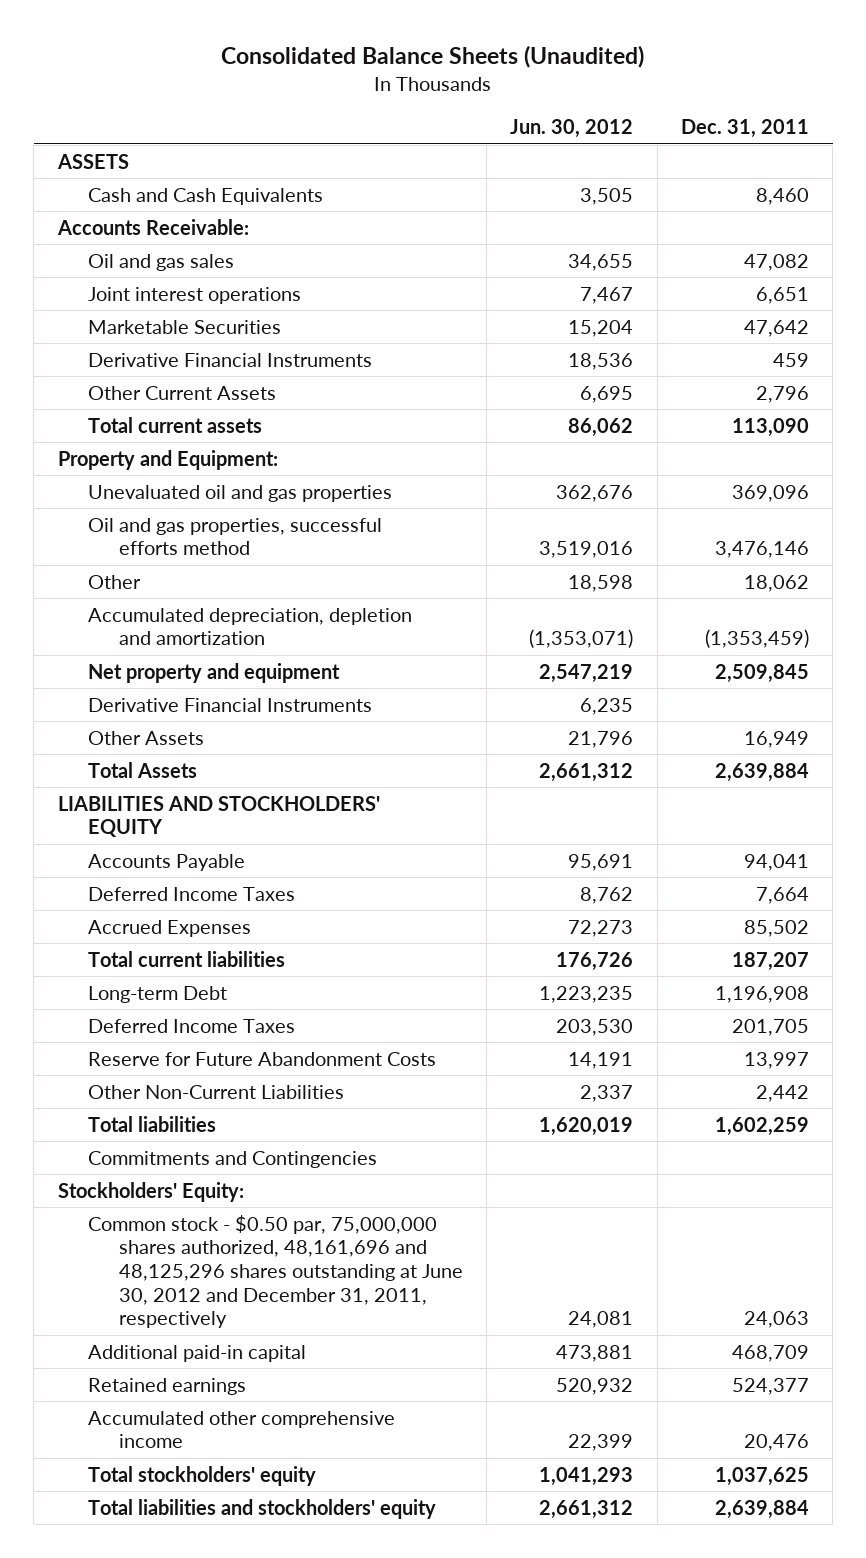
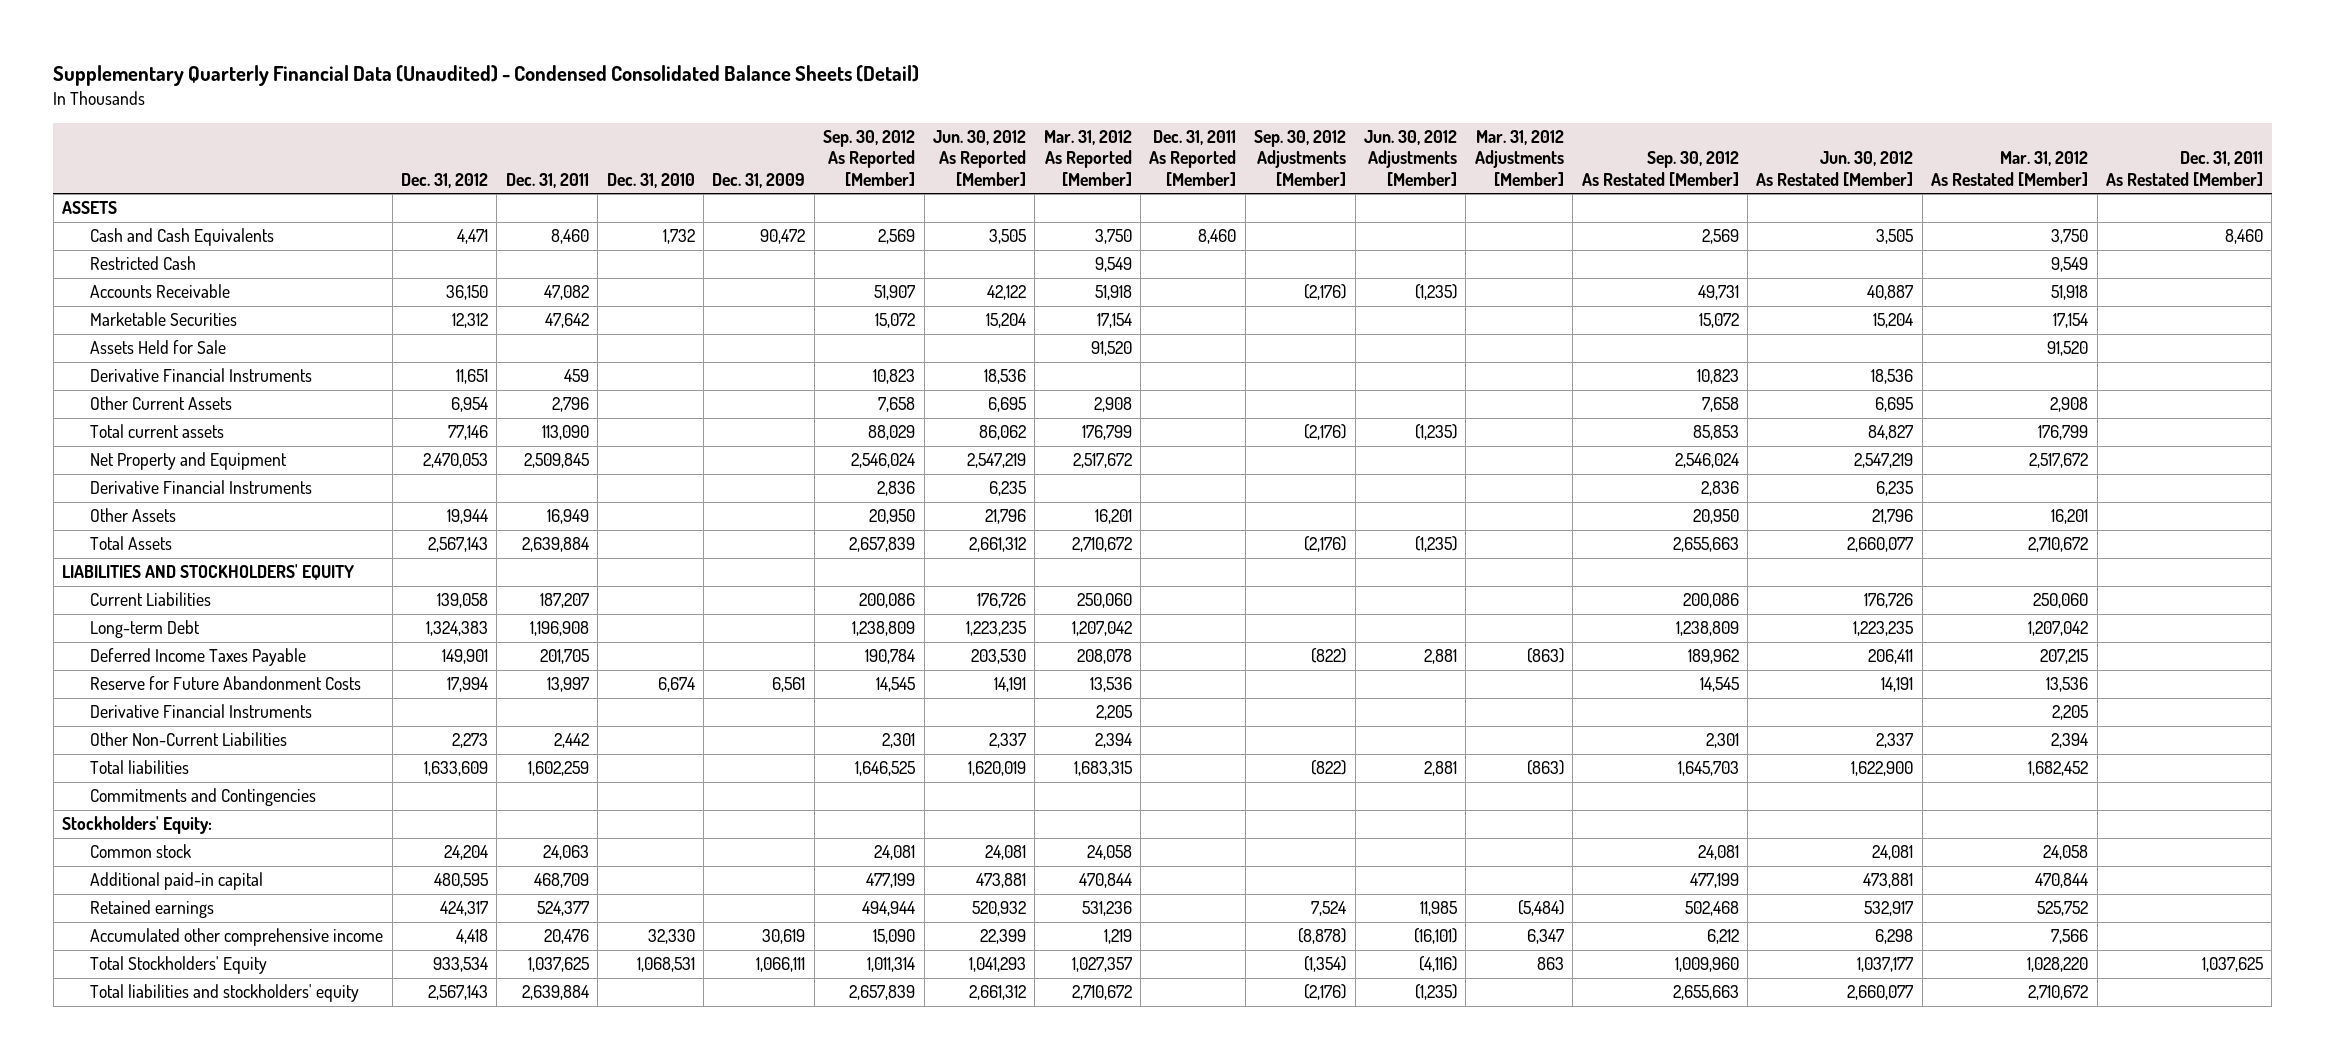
- Consolidated Balance Sheets (Unaudited)
+ Supplementary Quarterly Financial Data (Unaudited) - Condensed Consolidated Balance Sheets (Detail)
- | Jun. 30, 2012 | Dec. 31, 2011
+ | Dec. 31, 2012 | Dec. 31, 2011 | Dec. 31, 2010 | Dec. 31, 2009 | Sep. 30, 2012 As Reported [Member] | Jun. 30, 2012 As Reported [Member] | Mar. 31, 2012 As Reported [Member] | Dec. 31, 2011 As Reported [Member] | Sep. 30, 2012 Adjustments [Member] | Jun. 30, 2012 Adjustments [Member] | Mar. 31, 2012 Adjustments [Member] | Sep. 30, 2012 As Restated [Member] | Jun. 30, 2012 As Restated [Member] | Mar. 31, 2012 As Restated [Member] | Dec. 31, 2011 As Restated [Member]
- Accounts Receivable:
- Oil and gas sales | 34,655 | 47,082
- Joint interest operations | 7,467 | 6,651
+ Restricted Cash | | | | | | | 9,549 | | | | | | | 9,549 |
+ Accounts Receivable | 36,150 | 47,082 | | | 51,907 | 42,122 | 51,918 | | (2,176) | (1,235) | | 49,731 | 40,887 | 51,918 |
+ Assets Held for Sale | | | | | | | 91,520 | | | | | | | 91,520 |
- Property and Equipment:
- Unevaluated oil and gas properties | 362,676 | 369,096
- Oil and gas properties, successful efforts method | 3,519,016 | 3,476,146
- Other | 18,598 | 18,062
- Accumulated depreciation, depletion and amortization | (1,353,071) | (1,353,459)
- Net property and equipment | 2,547,219 | 2,509,845
+ Net Property and Equipment | 2,470,053 | 2,509,845 | | | 2,546,024 | 2,547,219 | 2,517,672 | | | | | 2,546,024 | 2,547,219 | 2,517,672 |
- Accounts Payable | 95,691 | 94,041
- Deferred Income Taxes | 8,762 | 7,664
- Accrued Expenses | 72,273 | 85,502
- Total current liabilities | 176,726 | 187,207
+ Current Liabilities | 139,058 | 187,207 | | | 200,086 | 176,726 | 250,060 | | | | | 200,086 | 176,726 | 250,060 |
- Deferred Income Taxes | 203,530 | 201,705
+ Deferred Income Taxes Payable | 149,901 | 201,705 | | | 190,784 | 203,530 | 208,078 | | (822) | 2,881 | (863) | 189,962 | 206,411 | 207,215 |
+ Derivative Financial Instruments | | | | | | | 2,205 | | | | | | | 2,205 |
- Common stock - $0.50 par, 75,000,000 shares authorized, 48,161,696 and 48,125,296 shares outstanding at June 30, 2012 and December 31, 2011, respectively | 24,081 | 24,063
+ Common stock | 24,204 | 24,063 | | | 24,081 | 24,081 | 24,058 | | | | | 24,081 | 24,081 | 24,058 |
- Total stockholders' equity | 1,041,293 | 1,037,625
+ Total Stockholders' Equity | 933,534 | 1,037,625 | 1,068,531 | 1,066,111 | 1,011,314 | 1,041,293 | 1,027,357 | | (1,354) | (4,116) | 863 | 1,009,960 | 1,037,177 | 1,028,220 | 1,037,625

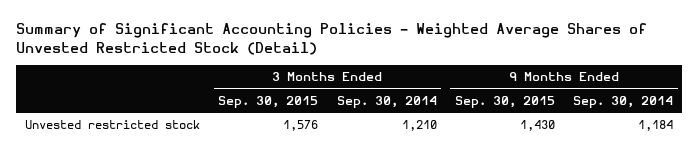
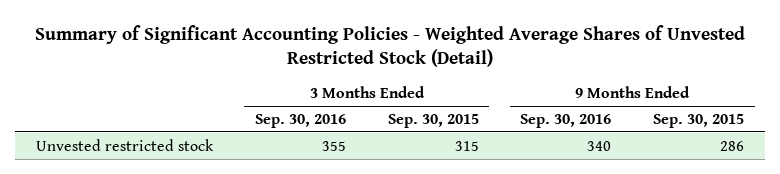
- | 3 Months Ended Sep. 30, 2015 | 3 Months Ended Sep. 30, 2014 | 9 Months Ended Sep. 30, 2015 | 9 Months Ended Sep. 30, 2014
+ | 3 Months Ended Sep. 30, 2016 | 3 Months Ended Sep. 30, 2015 | 9 Months Ended Sep. 30, 2016 | 9 Months Ended Sep. 30, 2015
- Unvested restricted stock | 1,576 | 1,210 | 1,430 | 1,184
+ Unvested restricted stock | 355 | 315 | 340 | 286

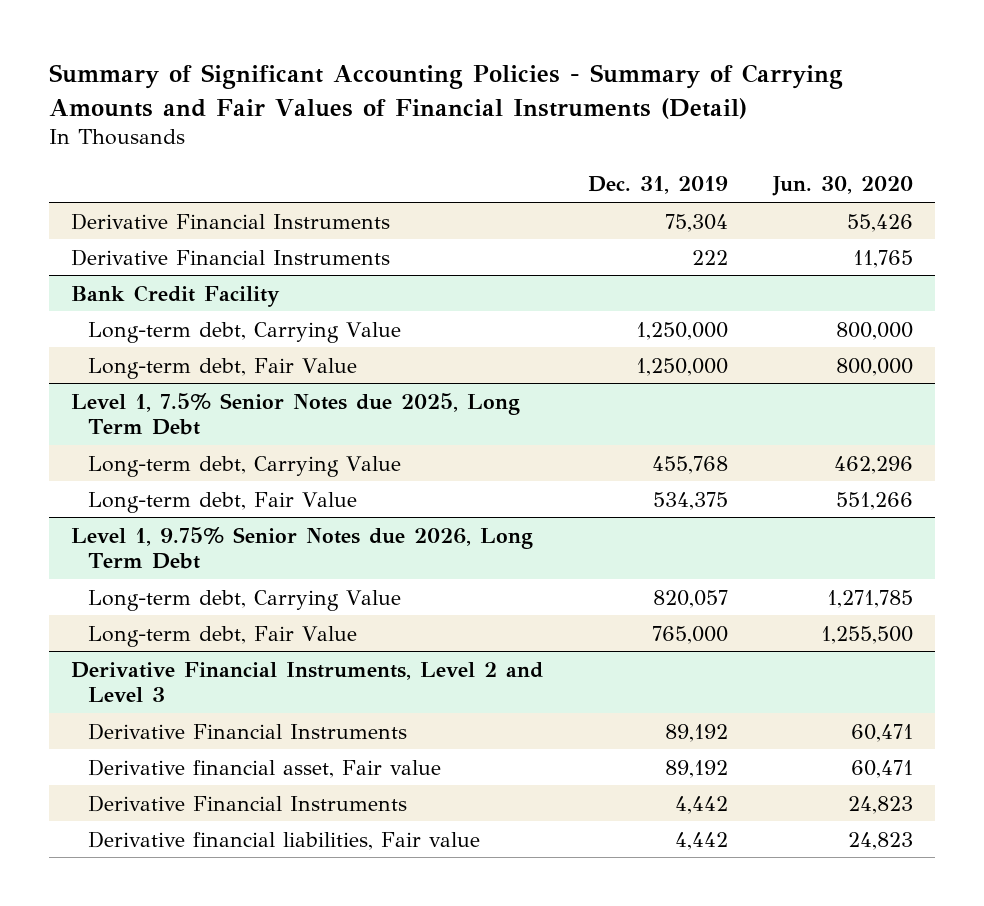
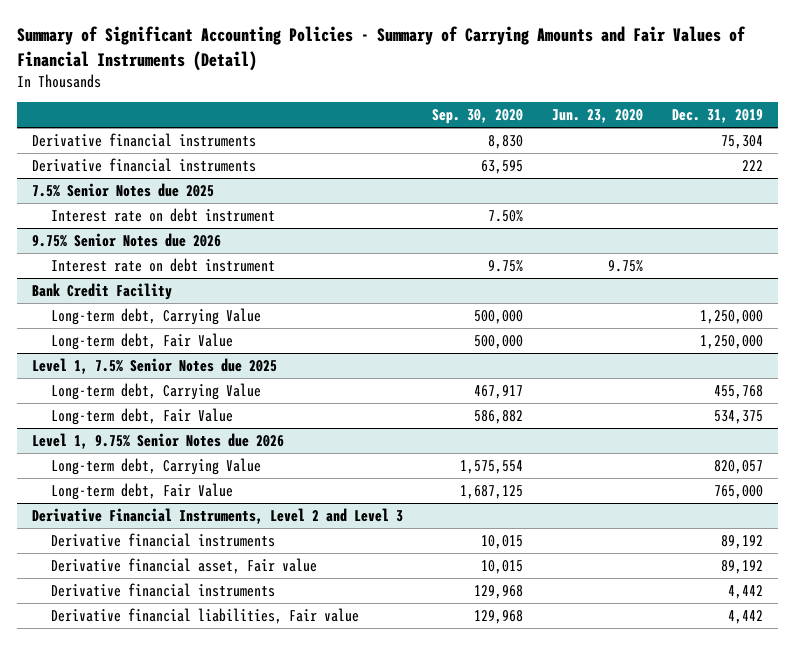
- | Dec. 31, 2019 | Jun. 30, 2020
+ | Sep. 30, 2020 | Jun. 23, 2020 | Dec. 31, 2019
- Derivative Financial Instruments | 75,304 | 55,426
- Derivative Financial Instruments | 222 | 11,765
+ Derivative financial instruments | 8,830 | | 75,304
+ Derivative financial instruments | 63,595 | | 222
+ 7.5% Senior Notes due 2025
+ Interest rate on debt instrument | 7.50% | |
+ 9.75% Senior Notes due 2026
+ Interest rate on debt instrument | 9.75% | 9.75% |
- Level 1, 7.5% Senior Notes due 2025, Long Term Debt
+ Level 1, 7.5% Senior Notes due 2025
- Level 1, 9.75% Senior Notes due 2026, Long Term Debt
+ Level 1, 9.75% Senior Notes due 2026
@ Derivative Financial Instruments, Level 2 and Level 3
- Derivative Financial Instruments | 89,192 | 60,471
+ Derivative financial instruments | 10,015 | | 89,192
- Derivative Financial Instruments | 4,442 | 24,823
+ Derivative financial instruments | 129,968 | | 4,442

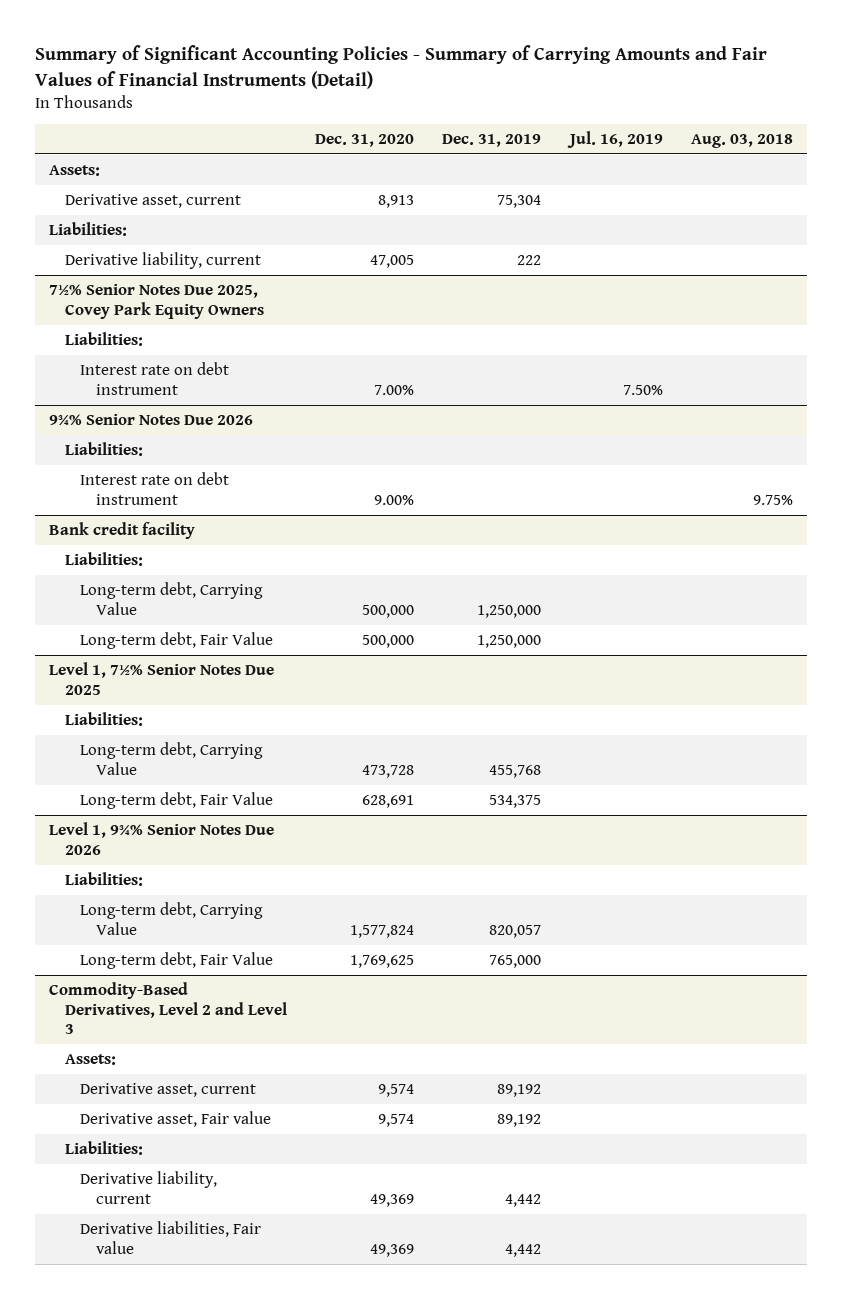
- | Sep. 30, 2020 | Jun. 23, 2020 | Dec. 31, 2019
+ | Dec. 31, 2020 | Dec. 31, 2019 | Jul. 16, 2019 | Aug. 03, 2018
- Derivative financial instruments | 8,830 | | 75,304
- Derivative financial instruments | 63,595 | | 222
- 7.5% Senior Notes due 2025
+ Assets:
+ Derivative asset, current | 8,913 | 75,304 | |
+ Liabilities:
+ Derivative liability, current | 47,005 | 222 | |
+ 7½% Senior Notes Due 2025, Covey Park Equity Owners
+ Liabilities:
- 9.75% Senior Notes due 2026
+ 9¾% Senior Notes Due 2026
+ Liabilities:
- Bank Credit Facility
+ Bank credit facility
+ Liabilities:
- Level 1, 7.5% Senior Notes due 2025
+ Level 1, 7½% Senior Notes Due 2025
+ Liabilities:
- Level 1, 9.75% Senior Notes due 2026
+ Level 1, 9¾% Senior Notes Due 2026
+ Liabilities:
- Derivative Financial Instruments, Level 2 and Level 3
- Derivative financial instruments | 10,015 | | 89,192
- Derivative financial asset, Fair value | 10,015 | | 89,192
- Derivative financial instruments | 129,968 | | 4,442
- Derivative financial liabilities, Fair value | 129,968 | | 4,442
+ Commodity-Based Derivatives, Level 2 and Level 3
+ Assets:
+ Derivative asset, current | 9,574 | 89,192 | |
+ Derivative asset, Fair value | 9,574 | 89,192 | |
+ Liabilities:
+ Derivative liability, current | 49,369 | 4,442 | |
+ Derivative liabilities, Fair value | 49,369 | 4,442 | |

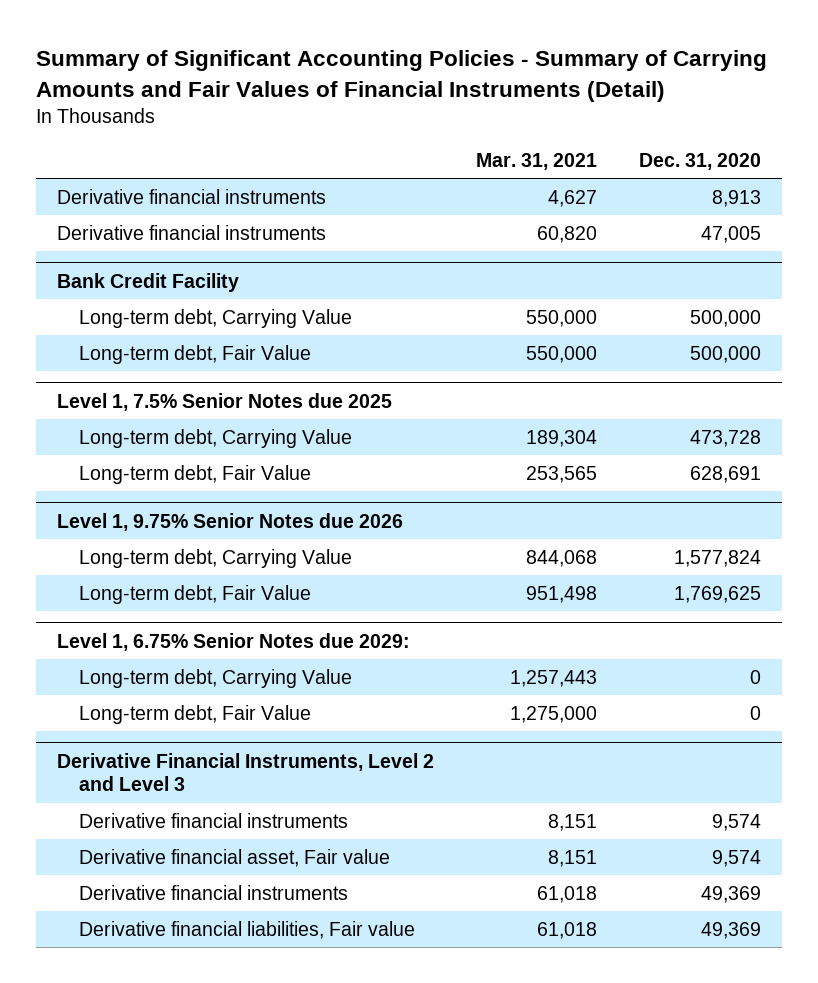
- | Dec. 31, 2020 | Dec. 31, 2019 | Jul. 16, 2019 | Aug. 03, 2018
+ | Mar. 31, 2021 | Dec. 31, 2020
- Assets:
- Derivative asset, current | 8,913 | 75,304 | |
- Liabilities:
- Derivative liability, current | 47,005 | 222 | |
- 7½% Senior Notes Due 2025, Covey Park Equity Owners
- Liabilities:
- Interest rate on debt instrument | 7.00% | | 7.50% |
- 9¾% Senior Notes Due 2026
- Liabilities:
- Interest rate on debt instrument | 9.00% | | | 9.75%
- Bank credit facility
- Liabilities:
+ Derivative financial instruments | 4,627 | 8,913
+ Derivative financial instruments | 60,820 | 47,005
+ Bank Credit Facility
- Level 1, 7½% Senior Notes Due 2025
- Liabilities:
+ Level 1, 7.5% Senior Notes due 2025
- Level 1, 9¾% Senior Notes Due 2026
- Liabilities:
+ Level 1, 9.75% Senior Notes due 2026
- Commodity-Based Derivatives, Level 2 and Level 3
- Assets:
- Derivative asset, current | 9,574 | 89,192 | |
- Derivative asset, Fair value | 9,574 | 89,192 | |
- Liabilities:
- Derivative liability, current | 49,369 | 4,442 | |
- Derivative liabilities, Fair value | 49,369 | 4,442 | |
+ Level 1, 6.75% Senior Notes due 2029:
+ Long-term debt, Carrying Value | 1,257,443 | 0
+ Long-term debt, Fair Value | 1,275,000 | 0
+ Derivative Financial Instruments, Level 2 and Level 3
+ Derivative financial instruments | 8,151 | 9,574
+ Derivative financial asset, Fair value | 8,151 | 9,574
+ Derivative financial instruments | 61,018 | 49,369
+ Derivative financial liabilities, Fair value | 61,018 | 49,369

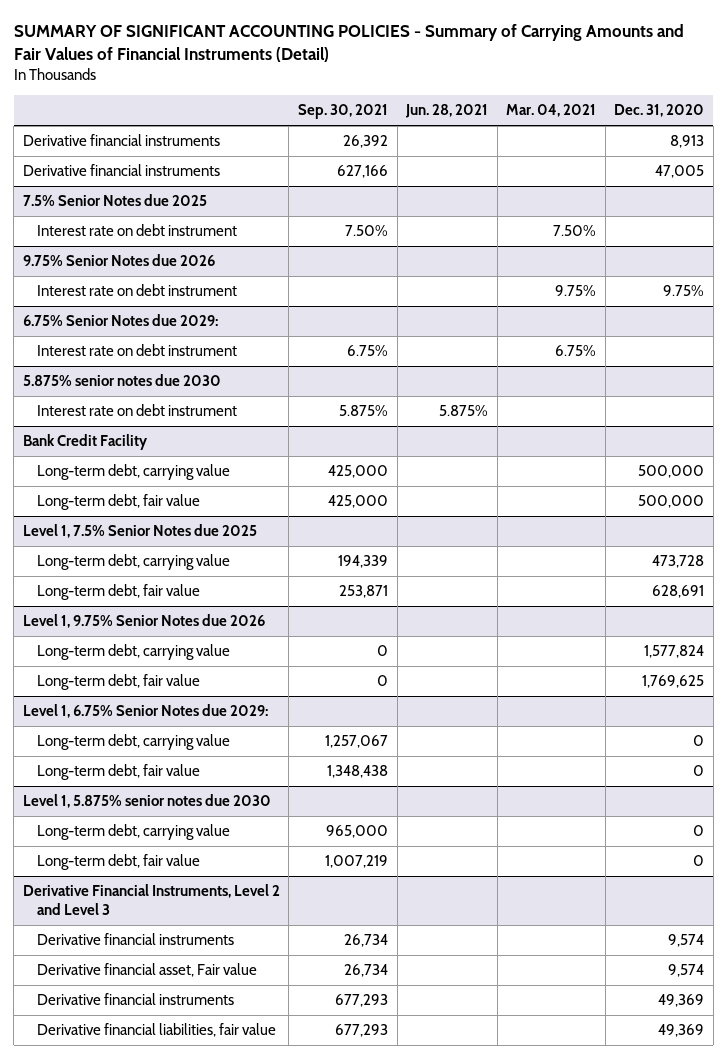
- Summary of Significant Accounting Policies - Summary of Carrying Amounts and Fair Values of Financial Instruments (Detail)
+ SUMMARY OF SIGNIFICANT ACCOUNTING POLICIES - Summary of Carrying Amounts and Fair Values of Financial Instruments (Detail)
- | Mar. 31, 2021 | Dec. 31, 2020
+ | Sep. 30, 2021 | Jun. 28, 2021 | Mar. 04, 2021 | Dec. 31, 2020
+ 7.5% Senior Notes due 2025
+ Interest rate on debt instrument | 7.50% | | 7.50% |
+ 9.75% Senior Notes due 2026
+ Interest rate on debt instrument | | | 9.75% | 9.75%
+ 6.75% Senior Notes due 2029:
+ Interest rate on debt instrument | 6.75% | | 6.75% |
+ 5.875% senior notes due 2030
+ Interest rate on debt instrument | 5.875% | 5.875% | |
@ Bank Credit Facility
- Long-term debt, Carrying Value | 550,000 | 500,000
- Long-term debt, Fair Value | 550,000 | 500,000
+ Long-term debt, carrying value | 425,000 | | | 500,000
+ Long-term debt, fair value | 425,000 | | | 500,000
@ Level 1, 7.5% Senior Notes due 2025
- Long-term debt, Carrying Value | 189,304 | 473,728
- Long-term debt, Fair Value | 253,565 | 628,691
+ Long-term debt, carrying value | 194,339 | | | 473,728
+ Long-term debt, fair value | 253,871 | | | 628,691
@ Level 1, 9.75% Senior Notes due 2026
- Long-term debt, Carrying Value | 844,068 | 1,577,824
- Long-term debt, Fair Value | 951,498 | 1,769,625
+ Long-term debt, carrying value | 0 | | | 1,577,824
+ Long-term debt, fair value | 0 | | | 1,769,625
@ Level 1, 6.75% Senior Notes due 2029:
- Long-term debt, Carrying Value | 1,257,443 | 0
- Long-term debt, Fair Value | 1,275,000 | 0
+ Long-term debt, carrying value | 1,257,067 | | | 0
+ Long-term debt, fair value | 1,348,438 | | | 0
+ Level 1, 5.875% senior notes due 2030
+ Long-term debt, carrying value | 965,000 | | | 0
+ Long-term debt, fair value | 1,007,219 | | | 0
@ Derivative Financial Instruments, Level 2 and Level 3
- Derivative financial liabilities, Fair value | 61,018 | 49,369
+ Derivative financial liabilities, fair value | 677,293 | | | 49,369

